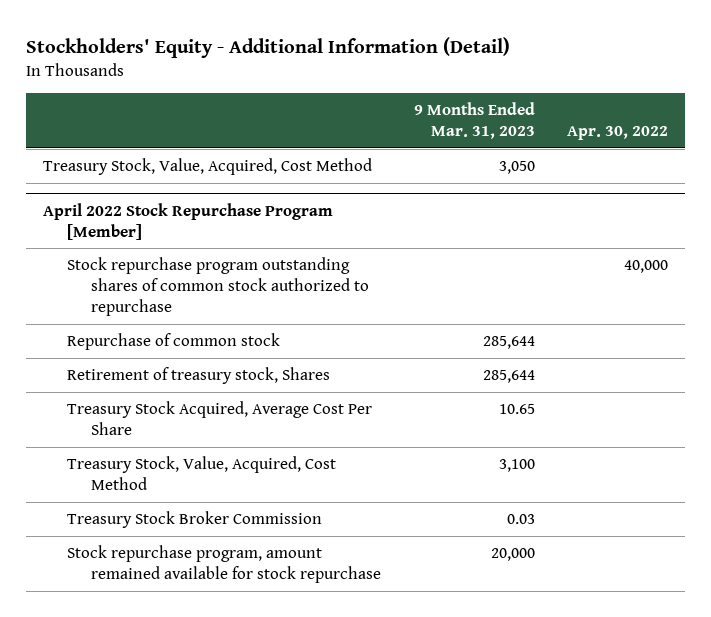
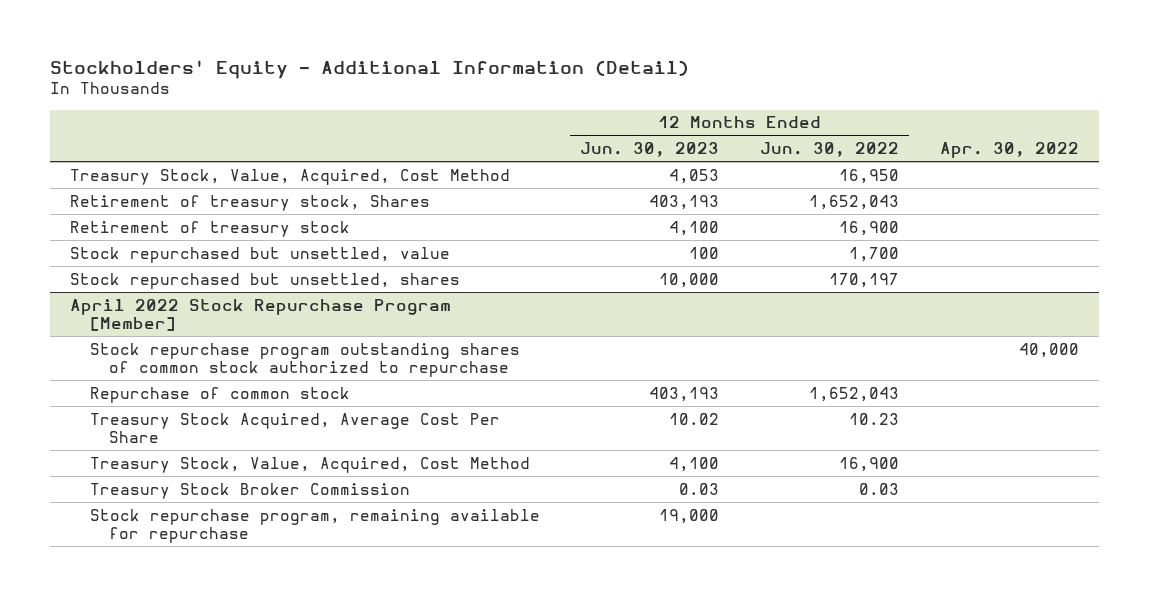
- | 9 Months Ended Mar. 31, 2023 | Apr. 30, 2022
+ | 12 Months Ended Jun. 30, 2023 | 12 Months Ended Jun. 30, 2022 | Apr. 30, 2022
+ Retirement of treasury stock, Shares | 403,193 | 1,652,043 |
+ Retirement of treasury stock | 4,100 | 16,900 |
+ Stock repurchased but unsettled, value | 100 | 1,700 |
+ Stock repurchased but unsettled, shares | 10,000 | 170,197 |
@ April 2022 Stock Repurchase Program [Member]
- Retirement of treasury stock, Shares | 285,644 |
- Stock repurchase program, amount remained available for stock repurchase | 20,000 |
+ Stock repurchase program, remaining available for repurchase | 19,000 | |

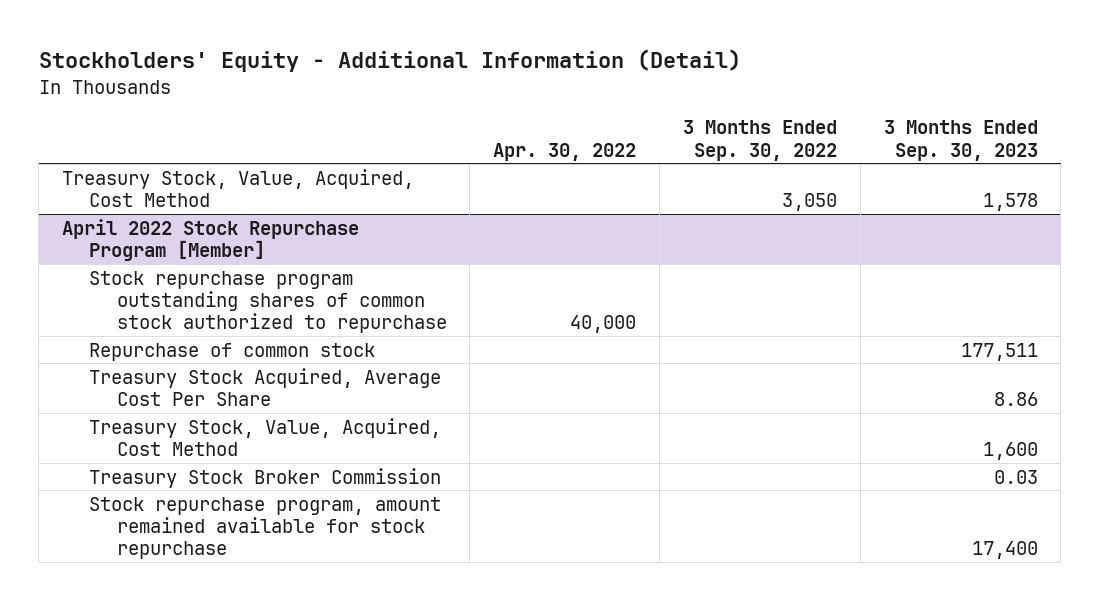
- | 12 Months Ended Jun. 30, 2023 | 12 Months Ended Jun. 30, 2022 | Apr. 30, 2022
+ | Apr. 30, 2022 | 3 Months Ended Sep. 30, 2022 | 3 Months Ended Sep. 30, 2023
- Retirement of treasury stock, Shares | 403,193 | 1,652,043 |
- Retirement of treasury stock | 4,100 | 16,900 |
- Stock repurchased but unsettled, value | 100 | 1,700 |
- Stock repurchased but unsettled, shares | 10,000 | 170,197 |
@ April 2022 Stock Repurchase Program [Member]
- Stock repurchase program, remaining available for repurchase | 19,000 | |
+ Stock repurchase program, amount remained available for stock repurchase | | | 17,400

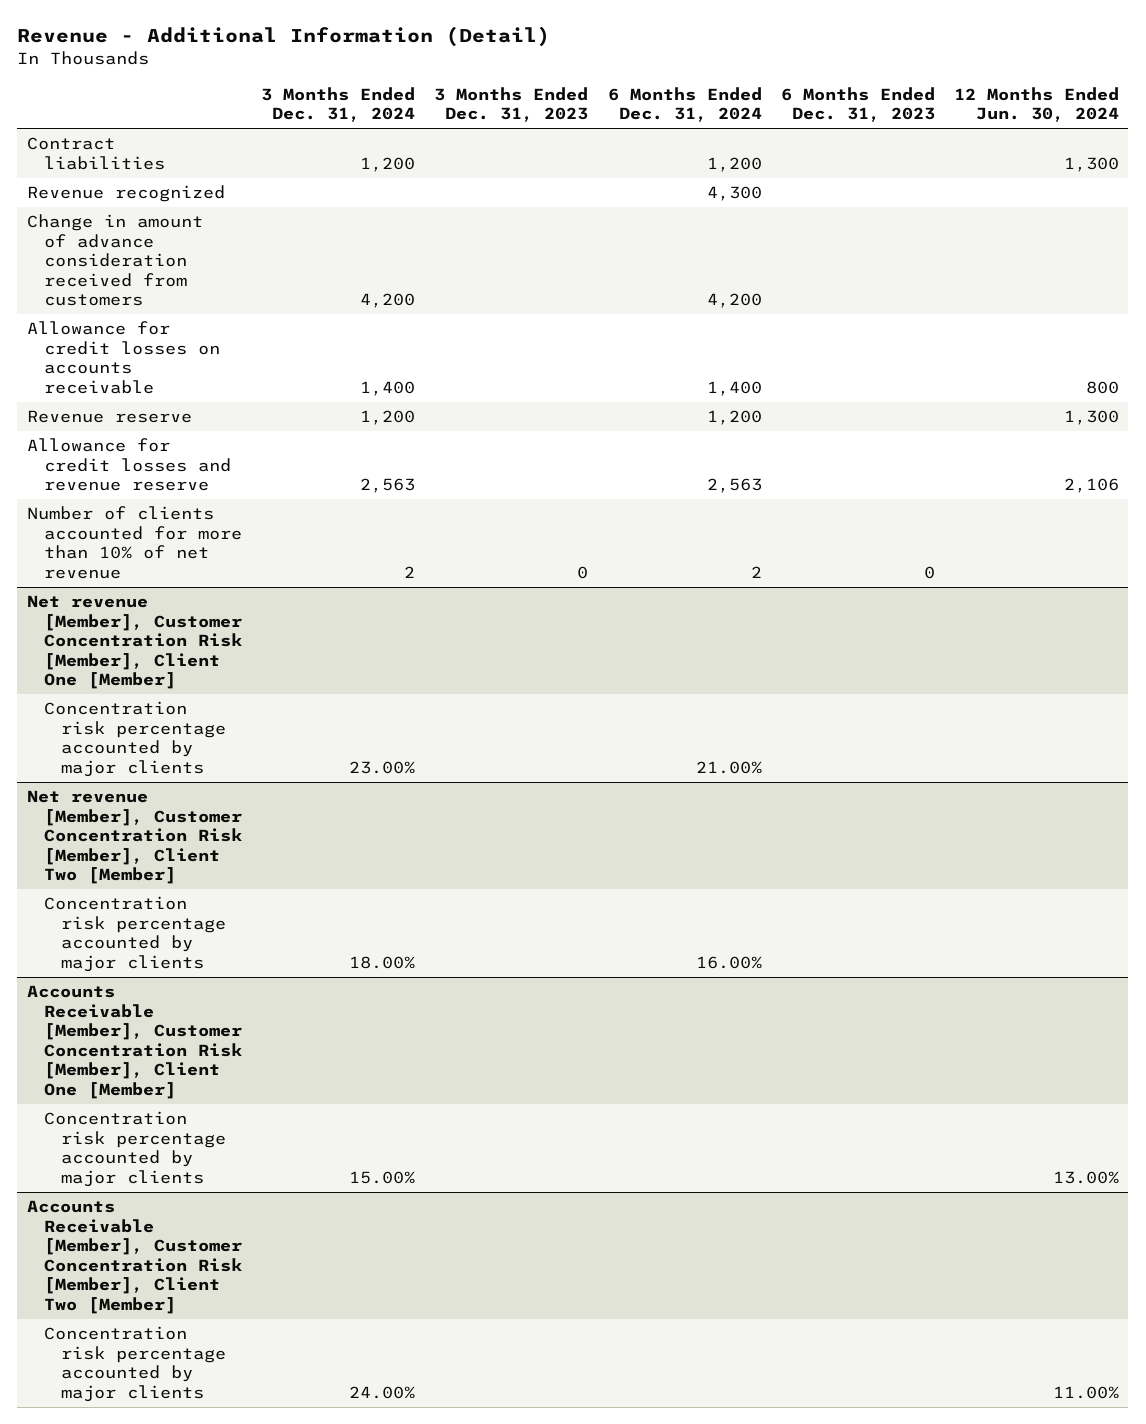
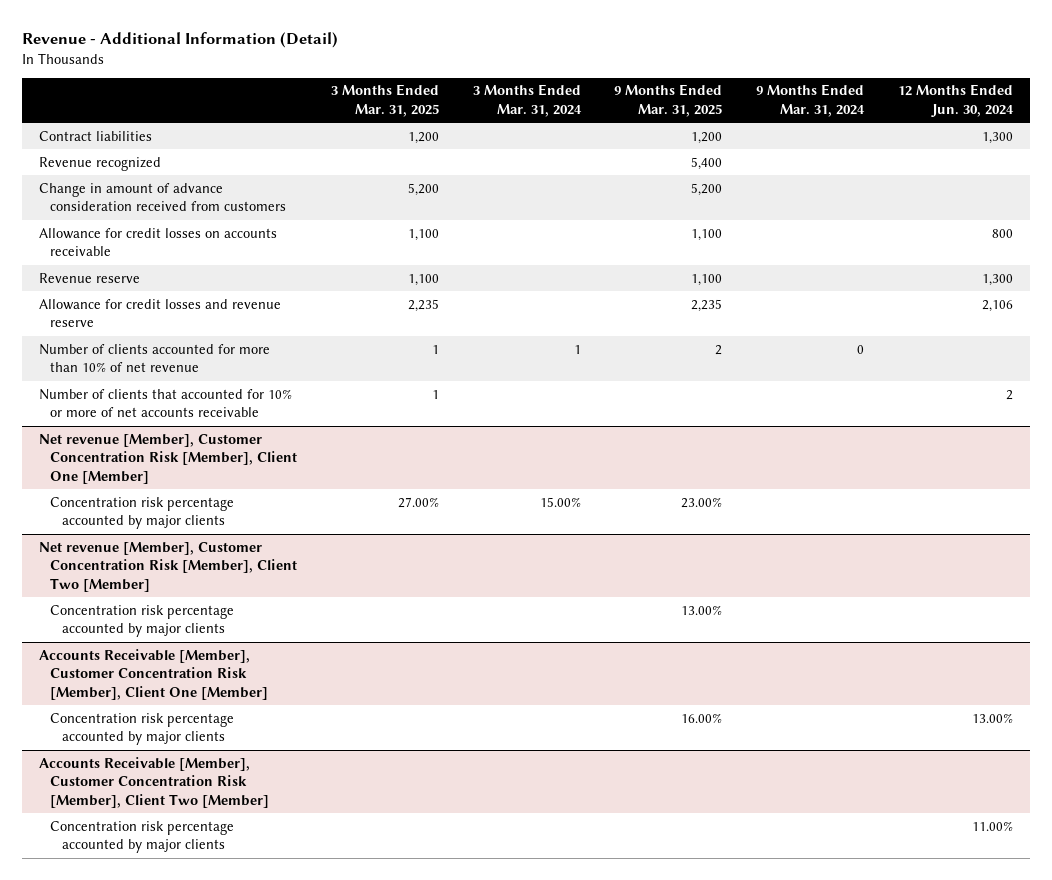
- | 3 Months Ended Dec. 31, 2024 | 3 Months Ended Dec. 31, 2023 | 6 Months Ended Dec. 31, 2024 | 6 Months Ended Dec. 31, 2023 | 12 Months Ended Jun. 30, 2024
+ | 3 Months Ended Mar. 31, 2025 | 3 Months Ended Mar. 31, 2024 | 9 Months Ended Mar. 31, 2025 | 9 Months Ended Mar. 31, 2024 | 12 Months Ended Jun. 30, 2024
+ Number of clients that accounted for 10% or more of net accounts receivable | 1 | | | | 2

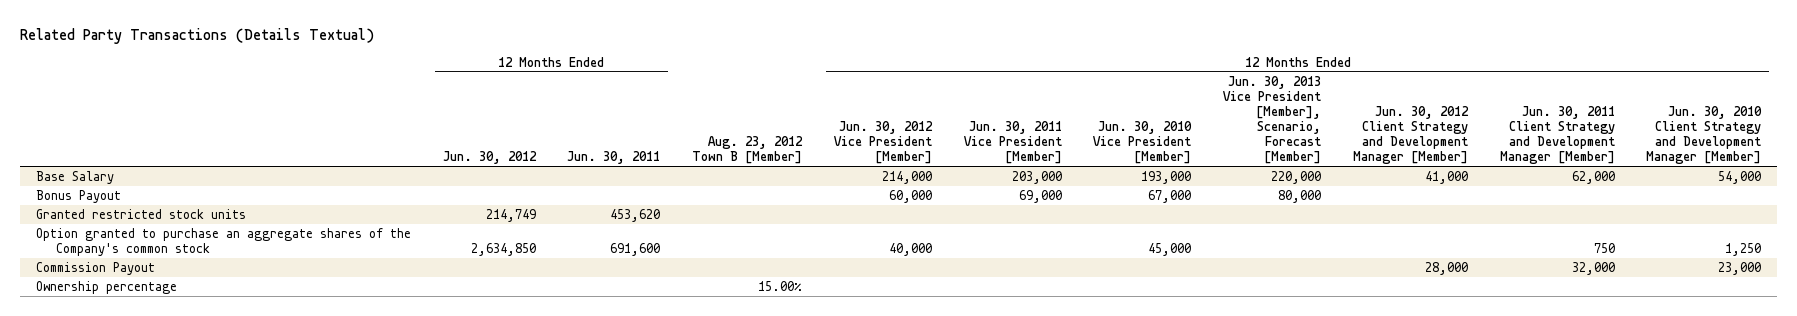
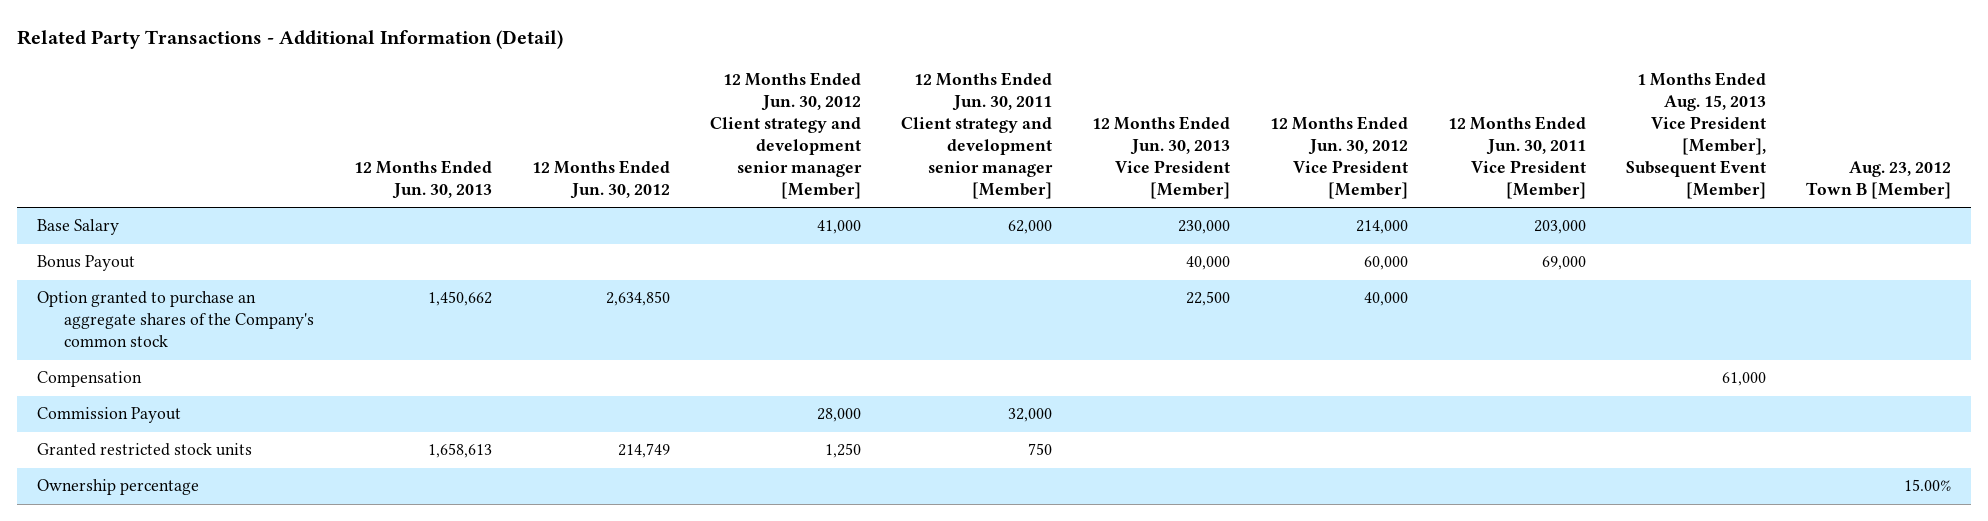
- Related Party Transactions (Details Textual)
+ Related Party Transactions - Additional Information (Detail)
- | 12 Months Ended Jun. 30, 2012 | 12 Months Ended Jun. 30, 2011 | Aug. 23, 2012 Town B [Member] | 12 Months Ended Jun. 30, 2012 Vice President [Member] | 12 Months Ended Jun. 30, 2011 Vice President [Member] | 12 Months Ended Jun. 30, 2010 Vice President [Member] | 12 Months Ended Jun. 30, 2013 Vice President [Member], Scenario, Forecast [Member] | 12 Months Ended Jun. 30, 2012 Client Strategy and Development Manager [Member] | 12 Months Ended Jun. 30, 2011 Client Strategy and Development Manager [Member] | 12 Months Ended Jun. 30, 2010 Client Strategy and Development Manager [Member]
+ | 12 Months Ended Jun. 30, 2013 | 12 Months Ended Jun. 30, 2012 | 12 Months Ended Jun. 30, 2012 Client strategy and development senior manager [Member] | 12 Months Ended Jun. 30, 2011 Client strategy and development senior manager [Member] | 12 Months Ended Jun. 30, 2013 Vice President [Member] | 12 Months Ended Jun. 30, 2012 Vice President [Member] | 12 Months Ended Jun. 30, 2011 Vice President [Member] | 1 Months Ended Aug. 15, 2013 Vice President [Member], Subsequent Event [Member] | Aug. 23, 2012 Town B [Member]
+ Compensation | | | | | | | | 61,000 |
moved down: Granted restricted stock units | 1,658,613 | 214,749 | 1,250 | 750 | | | | |

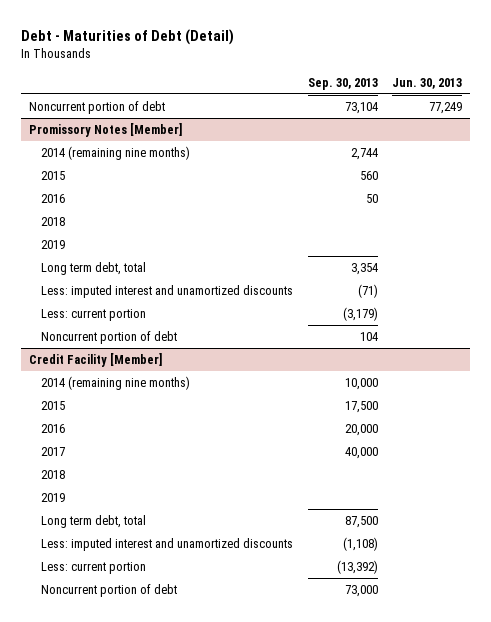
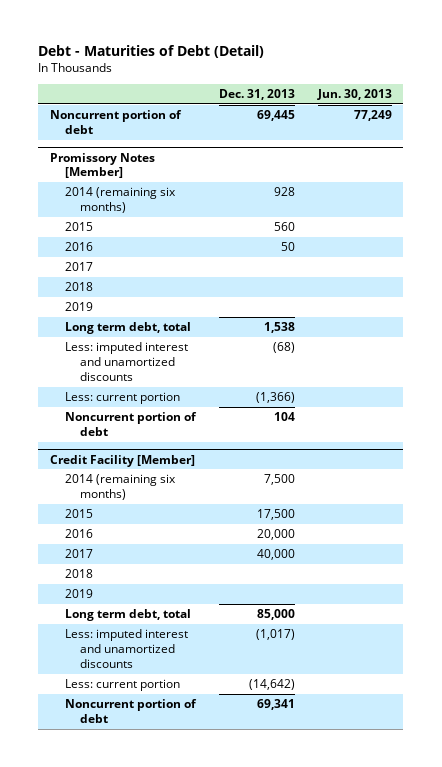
- | Sep. 30, 2013 | Jun. 30, 2013
+ | Dec. 31, 2013 | Jun. 30, 2013
@ Promissory Notes [Member]
- 2014 (remaining nine months) | 2,744 |
+ 2014 (remaining six months) | 928 |
+ 2017
@ Credit Facility [Member]
- 2014 (remaining nine months) | 10,000 |
+ 2014 (remaining six months) | 7,500 |

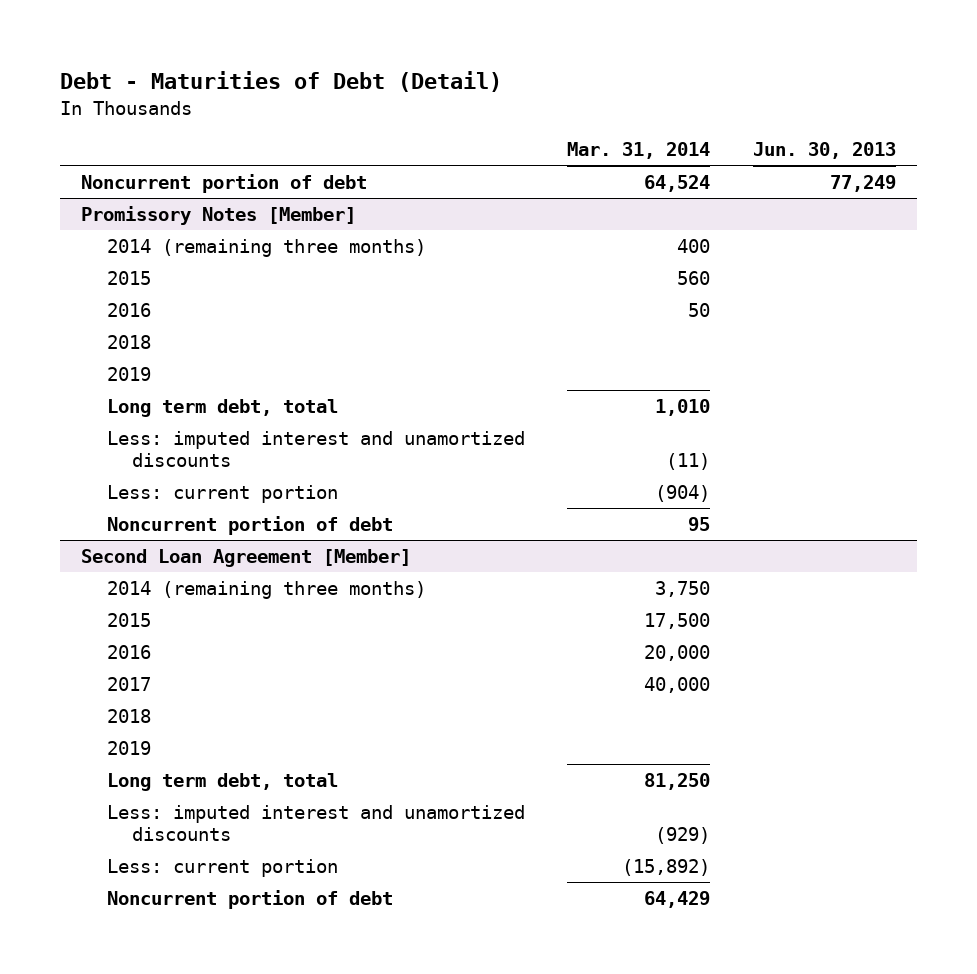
- | Dec. 31, 2013 | Jun. 30, 2013
+ | Mar. 31, 2014 | Jun. 30, 2013
@ Promissory Notes [Member]
- 2014 (remaining six months) | 928 |
+ 2014 (remaining three months) | 400 |
- 2017
- Credit Facility [Member]
- 2014 (remaining six months) | 7,500 |
- 2015 | 17,500 |
- 2016 | 20,000 |
- 2017 | 40,000 |
- 2018
- 2019
- Long term debt, total | 85,000 |
- Less: imputed interest and unamortized discounts | (1,017) |
- Less: current portion | (14,642) |
- Noncurrent portion of debt | 69,341 |
+ Second Loan Agreement [Member]
+ 2014 (remaining three months) | 3,750 |
+ 2015 | 17,500 |
+ 2016 | 20,000 |
+ 2017 | 40,000 |
+ 2018
+ 2019
+ Long term debt, total | 81,250 |
+ Less: imputed interest and unamortized discounts | (929) |
+ Less: current portion | (15,892) |
+ Noncurrent portion of debt | 64,429 |

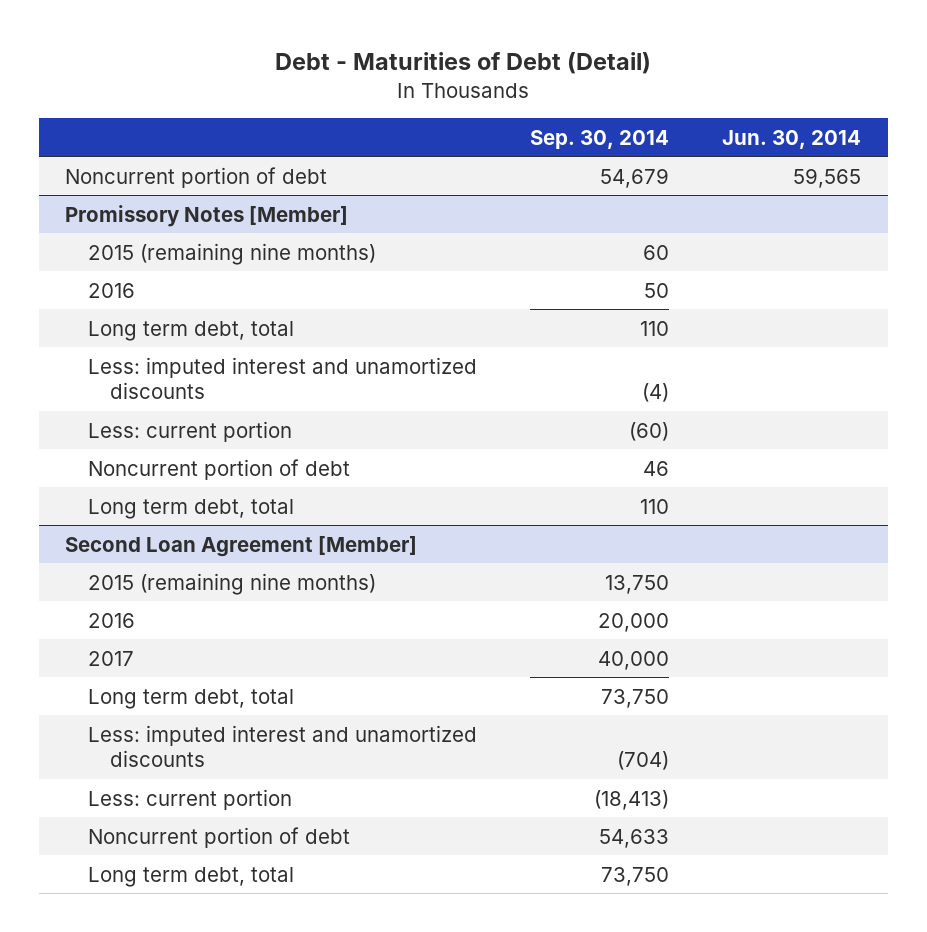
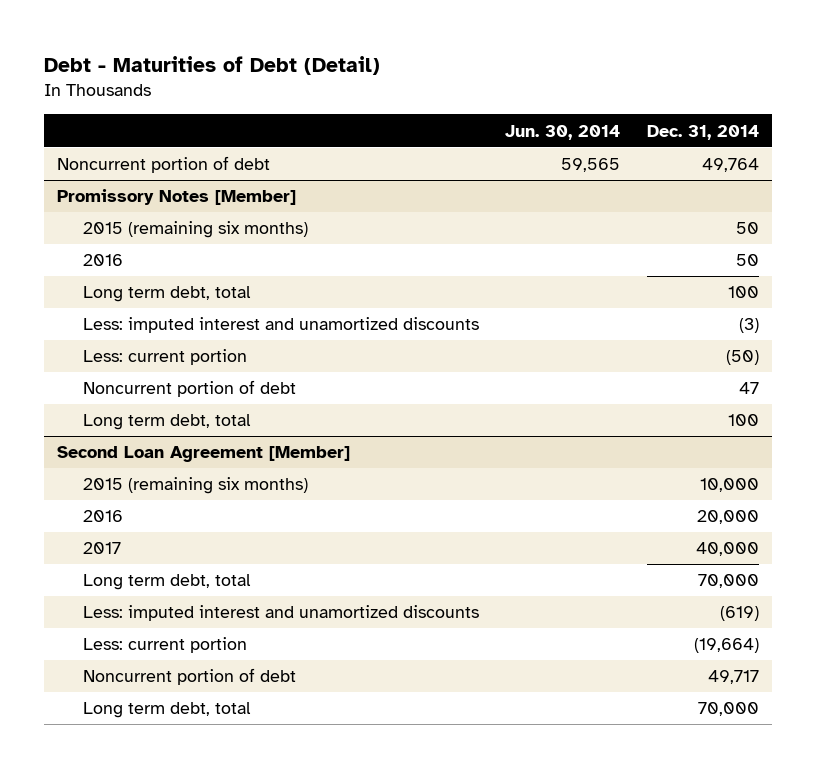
- | Sep. 30, 2014 | Jun. 30, 2014
+ | Jun. 30, 2014 | Dec. 31, 2014
@ Promissory Notes [Member]
- 2015 (remaining nine months) | 60 |
+ 2015 (remaining six months) | | 50
@ Second Loan Agreement [Member]
- 2015 (remaining nine months) | 13,750 |
+ 2015 (remaining six months) | | 10,000

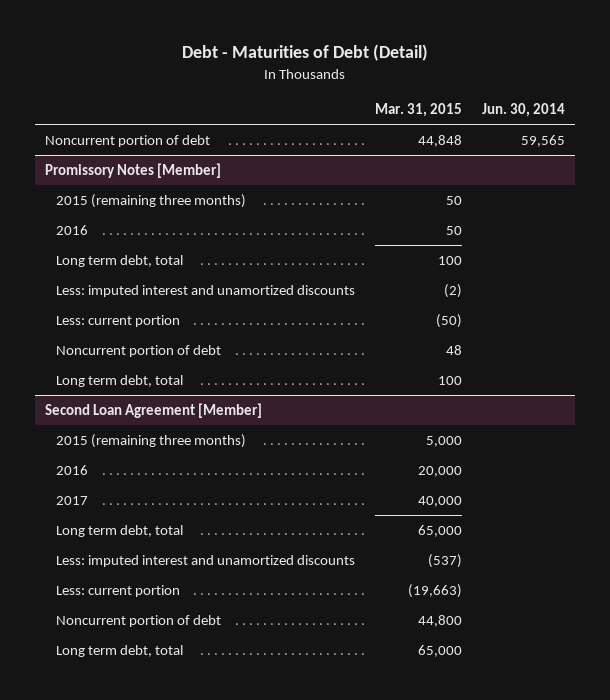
- | Jun. 30, 2014 | Dec. 31, 2014
+ | Mar. 31, 2015 | Jun. 30, 2014
@ Promissory Notes [Member]
- 2015 (remaining six months) | | 50
+ 2015 (remaining three months) | 50 |
@ Second Loan Agreement [Member]
- 2015 (remaining six months) | | 10,000
+ 2015 (remaining three months) | 5,000 |

